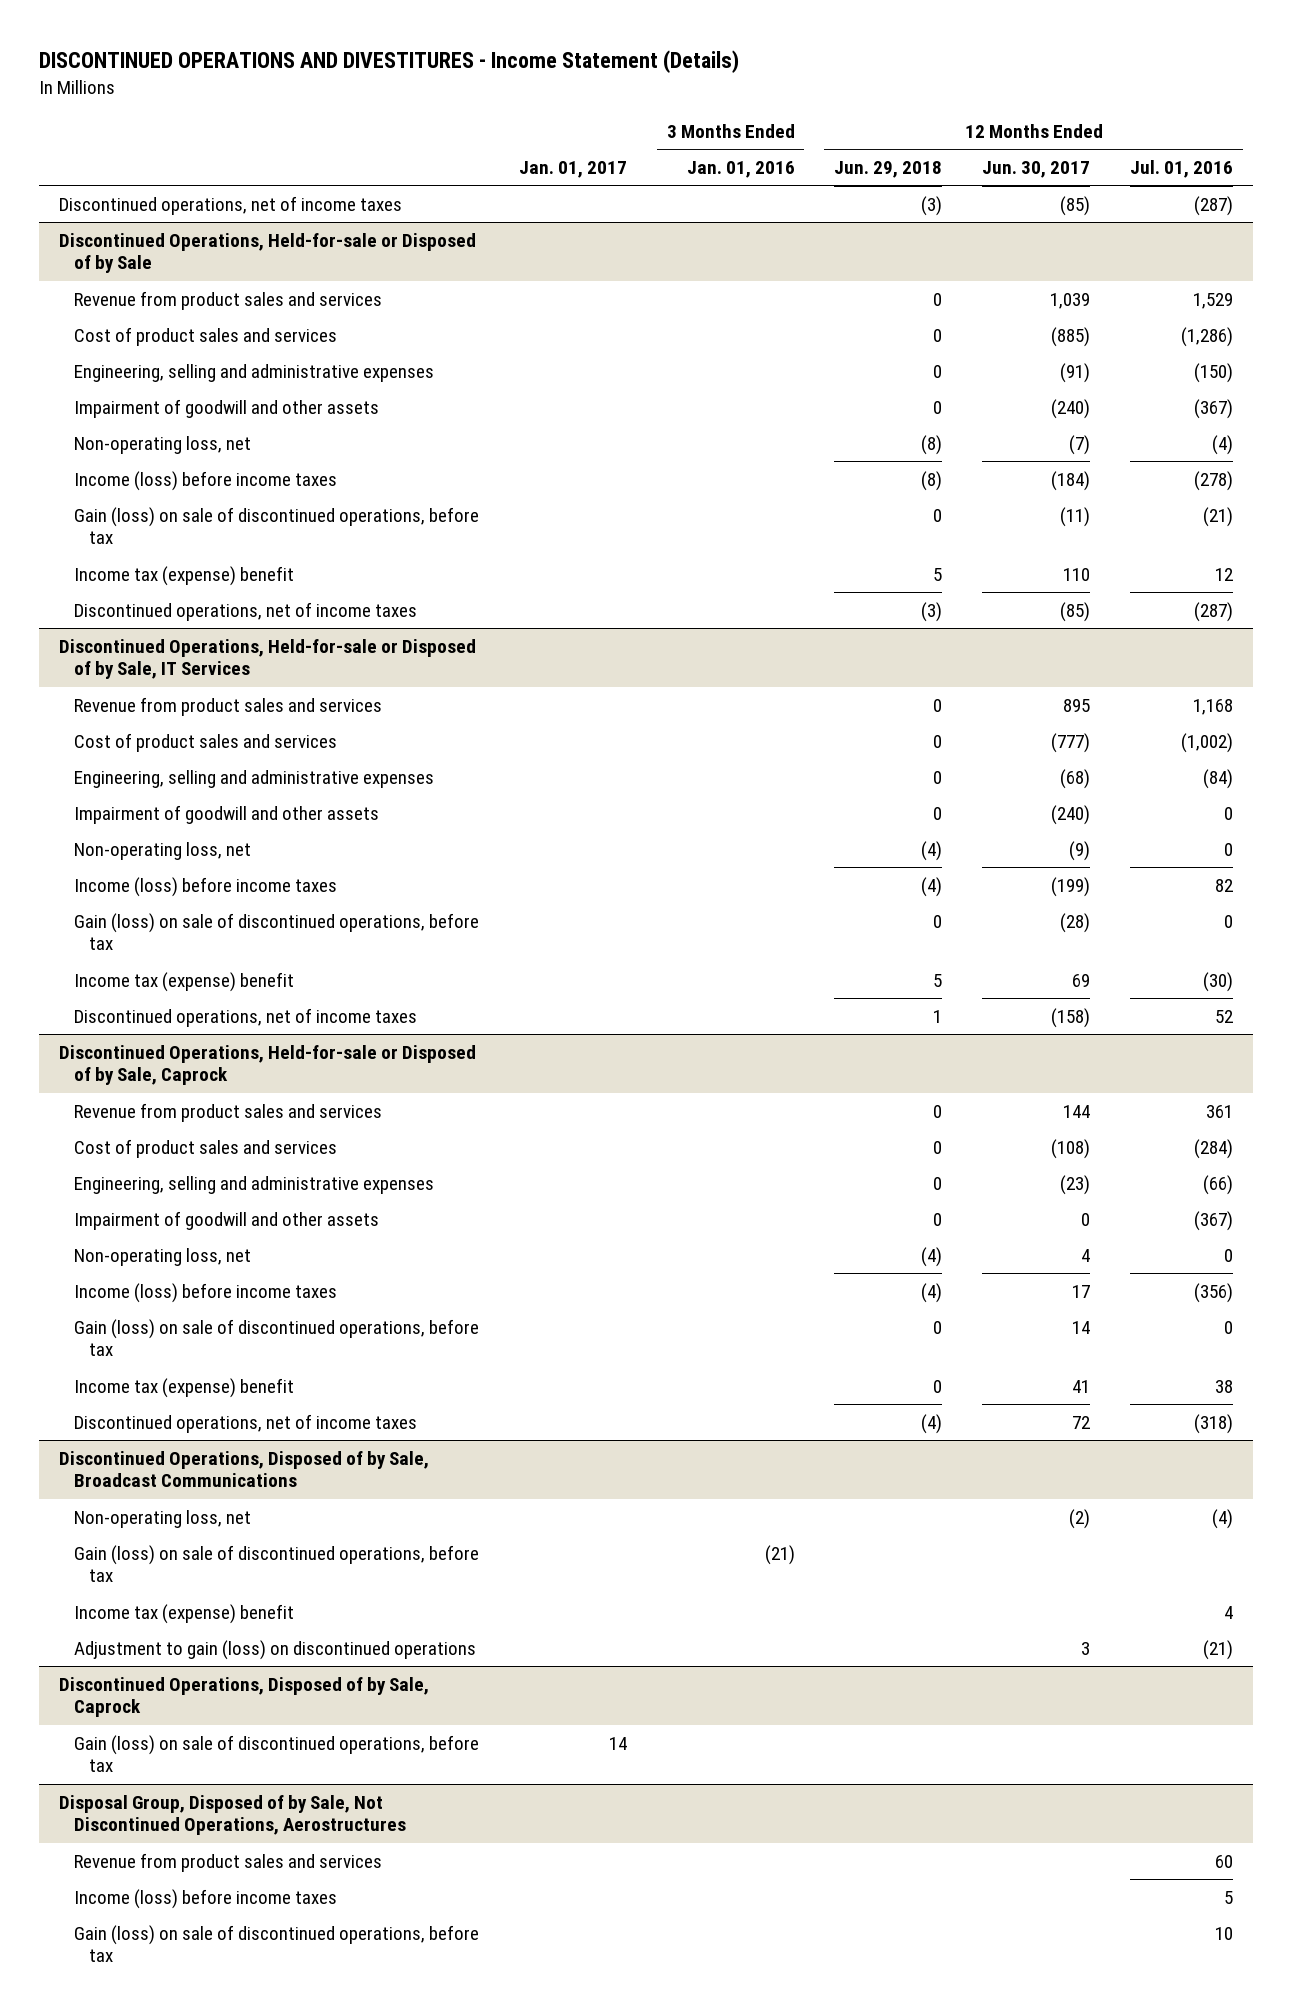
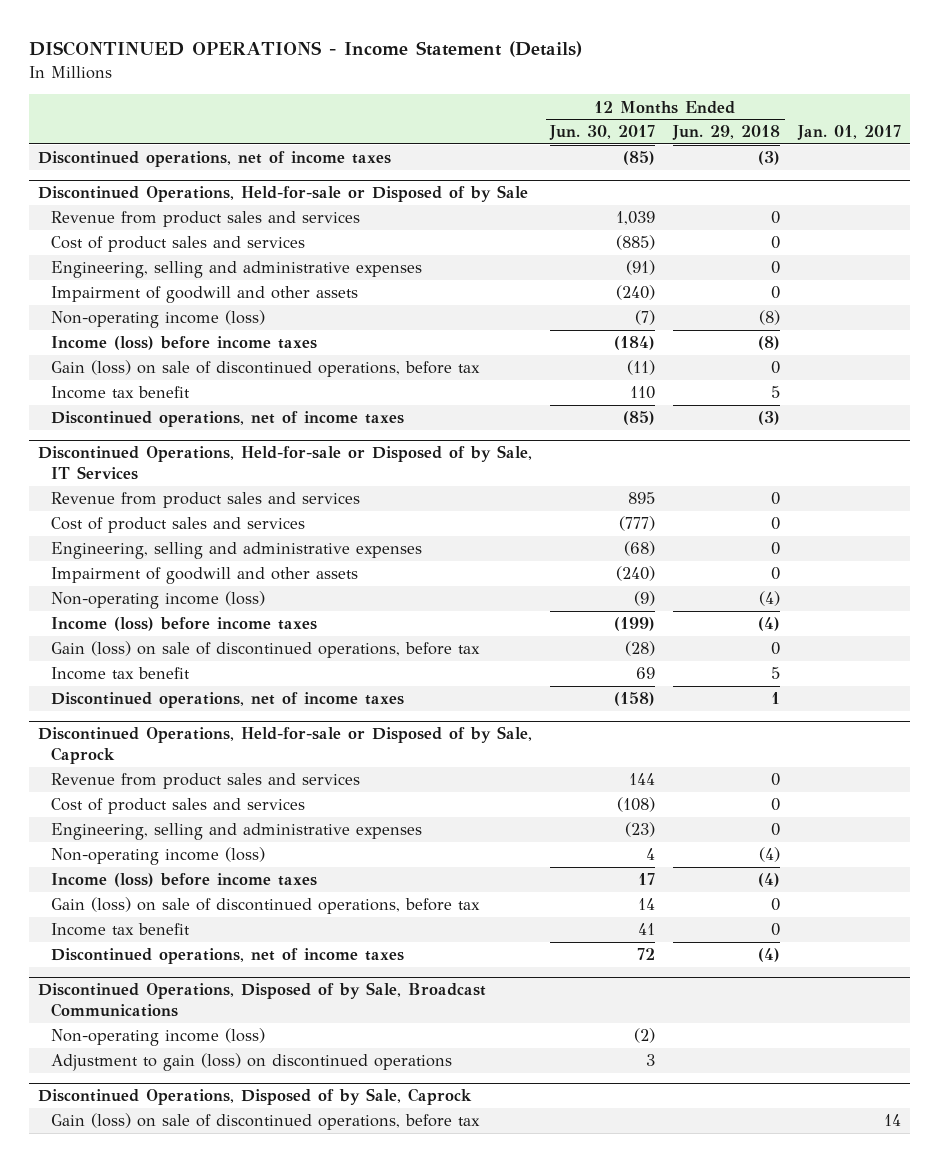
- DISCONTINUED OPERATIONS AND DIVESTITURES - Income Statement (Details)
+ DISCONTINUED OPERATIONS - Income Statement (Details)
- | Jan. 01, 2017 | 3 Months Ended Jan. 01, 2016 | 12 Months Ended Jun. 29, 2018 | 12 Months Ended Jun. 30, 2017 | 12 Months Ended Jul. 01, 2016
+ | 12 Months Ended Jun. 30, 2017 | 12 Months Ended Jun. 29, 2018 | Jan. 01, 2017
@ Discontinued Operations, Held-for-sale or Disposed of by Sale
- Non-operating loss, net | | | (8) | (7) | (4)
+ Non-operating income (loss) | (7) | (8) |
- Income tax (expense) benefit | | | 5 | 110 | 12
+ Income tax benefit | 110 | 5 |
@ Discontinued Operations, Held-for-sale or Disposed of by Sale, IT Services
- Non-operating loss, net | | | (4) | (9) | 0
+ Non-operating income (loss) | (9) | (4) |
- Income tax (expense) benefit | | | 5 | 69 | (30)
+ Income tax benefit | 69 | 5 |
@ Discontinued Operations, Held-for-sale or Disposed of by Sale, Caprock
- Impairment of goodwill and other assets | | | 0 | 0 | (367)
- Non-operating loss, net | | | (4) | 4 | 0
+ Non-operating income (loss) | 4 | (4) |
- Income tax (expense) benefit | | | 0 | 41 | 38
+ Income tax benefit | 41 | 0 |
@ Discontinued Operations, Disposed of by Sale, Broadcast Communications
- Non-operating loss, net | | | | (2) | (4)
- Gain (loss) on sale of discontinued operations, before tax | | (21) | | |
- Income tax (expense) benefit | | | | | 4
+ Non-operating income (loss) | (2) | |
- Disposal Group, Disposed of by Sale, Not Discontinued Operations, Aerostructures
- Revenue from product sales and services | | | | | 60
- Income (loss) before income taxes | | | | | 5
- Gain (loss) on sale of discontinued operations, before tax | | | | | 10

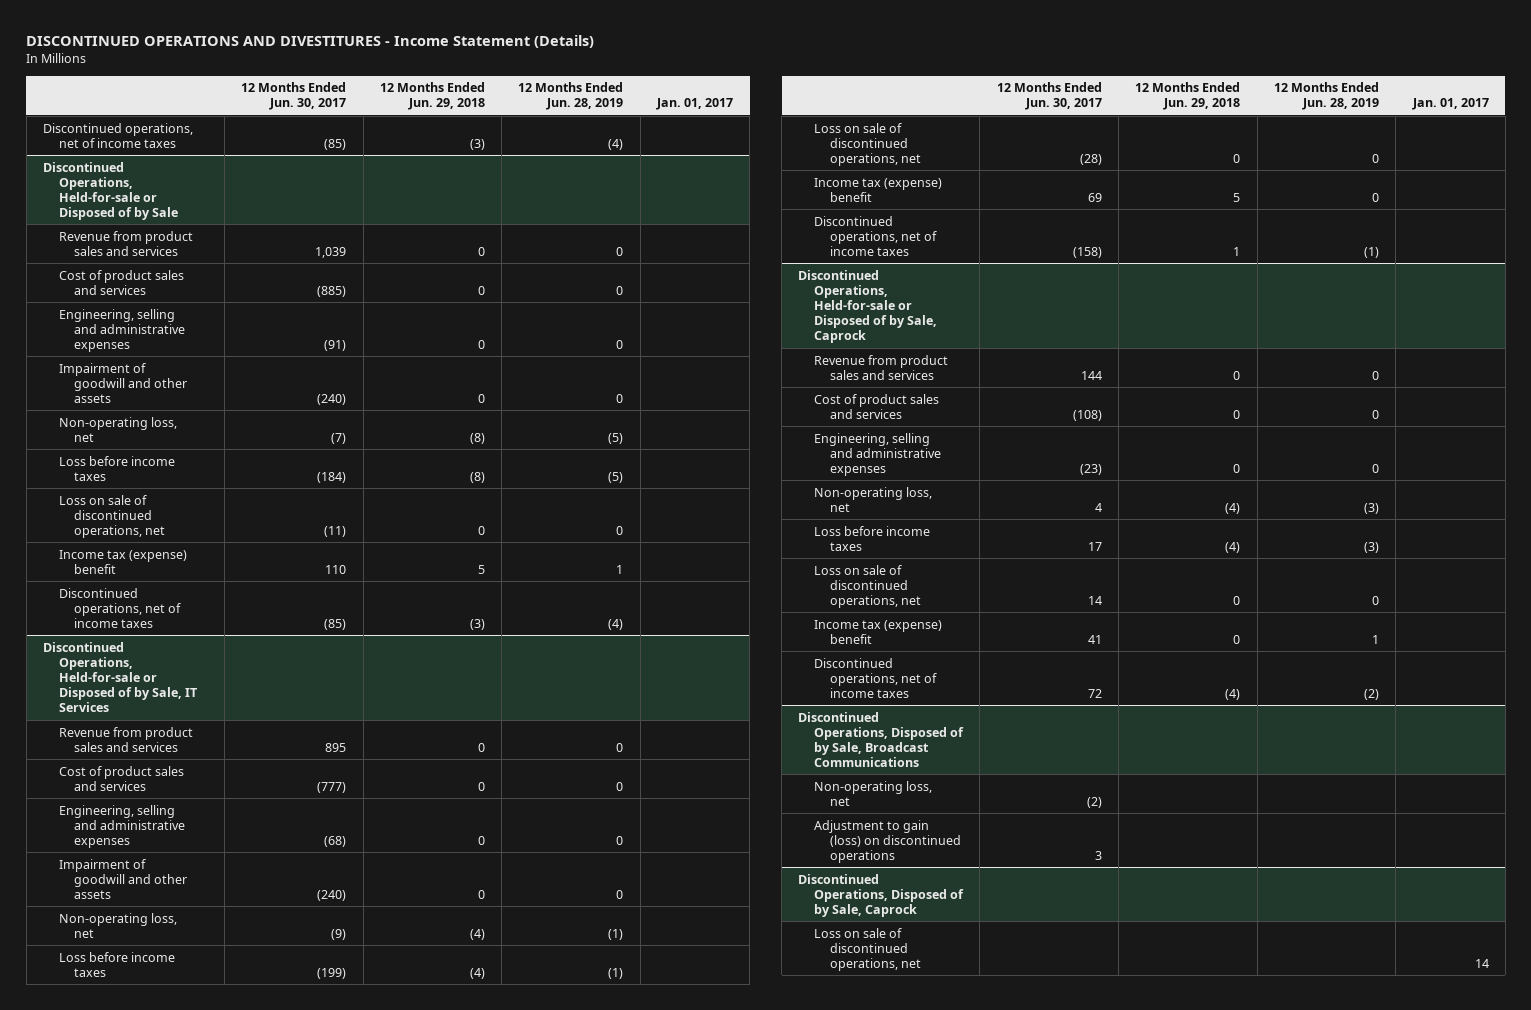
- DISCONTINUED OPERATIONS - Income Statement (Details)
+ DISCONTINUED OPERATIONS AND DIVESTITURES - Income Statement (Details)
- | 12 Months Ended Jun. 30, 2017 | 12 Months Ended Jun. 29, 2018 | Jan. 01, 2017
+ | 12 Months Ended Jun. 30, 2017 | 12 Months Ended Jun. 29, 2018 | 12 Months Ended Jun. 28, 2019 | Jan. 01, 2017
@ Discontinued Operations, Held-for-sale or Disposed of by Sale
- Non-operating income (loss) | (7) | (8) |
- Income (loss) before income taxes | (184) | (8) |
- Gain (loss) on sale of discontinued operations, before tax | (11) | 0 |
- Income tax benefit | 110 | 5 |
+ Non-operating loss, net | (7) | (8) | (5) |
+ Loss before income taxes | (184) | (8) | (5) |
+ Loss on sale of discontinued operations, net | (11) | 0 | 0 |
+ Income tax (expense) benefit | 110 | 5 | 1 |
@ Discontinued Operations, Held-for-sale or Disposed of by Sale, IT Services
- Non-operating income (loss) | (9) | (4) |
- Income (loss) before income taxes | (199) | (4) |
- Gain (loss) on sale of discontinued operations, before tax | (28) | 0 |
- Income tax benefit | 69 | 5 |
+ Non-operating loss, net | (9) | (4) | (1) |
+ Loss before income taxes | (199) | (4) | (1) |
+ Loss on sale of discontinued operations, net | (28) | 0 | 0 |
+ Income tax (expense) benefit | 69 | 5 | 0 |
@ Discontinued Operations, Held-for-sale or Disposed of by Sale, Caprock
- Non-operating income (loss) | 4 | (4) |
- Income (loss) before income taxes | 17 | (4) |
- Gain (loss) on sale of discontinued operations, before tax | 14 | 0 |
- Income tax benefit | 41 | 0 |
+ Non-operating loss, net | 4 | (4) | (3) |
+ Loss before income taxes | 17 | (4) | (3) |
+ Loss on sale of discontinued operations, net | 14 | 0 | 0 |
+ Income tax (expense) benefit | 41 | 0 | 1 |
@ Discontinued Operations, Disposed of by Sale, Broadcast Communications
- Non-operating income (loss) | (2) | |
+ Non-operating loss, net | (2) | | |
@ Discontinued Operations, Disposed of by Sale, Caprock
- Gain (loss) on sale of discontinued operations, before tax | | | 14
+ Loss on sale of discontinued operations, net | | | | 14

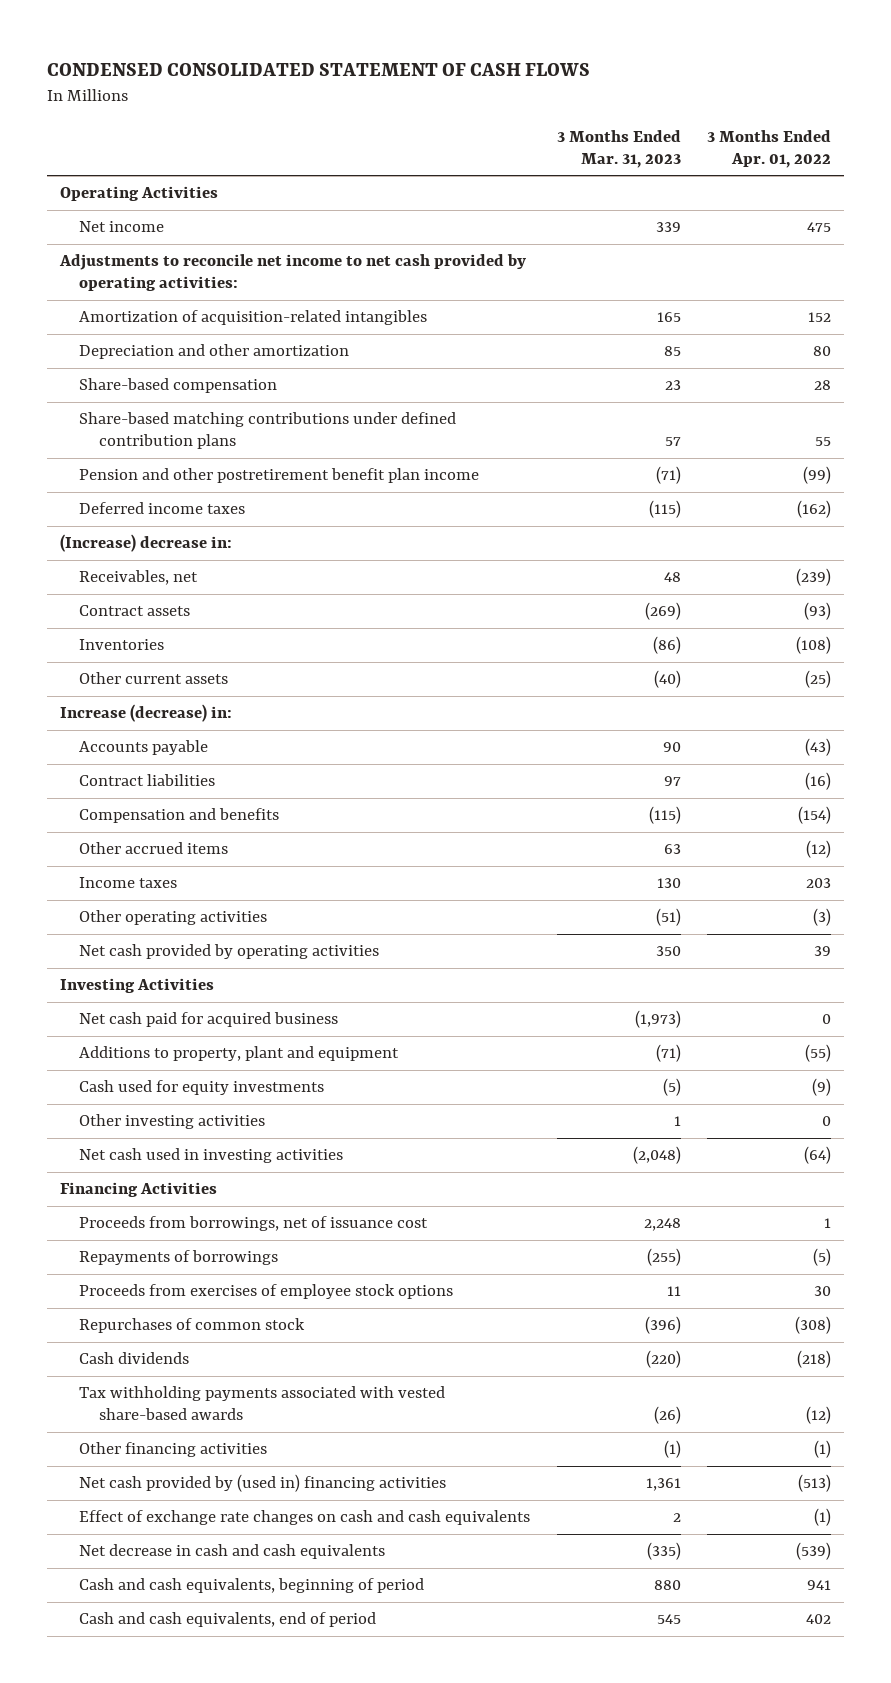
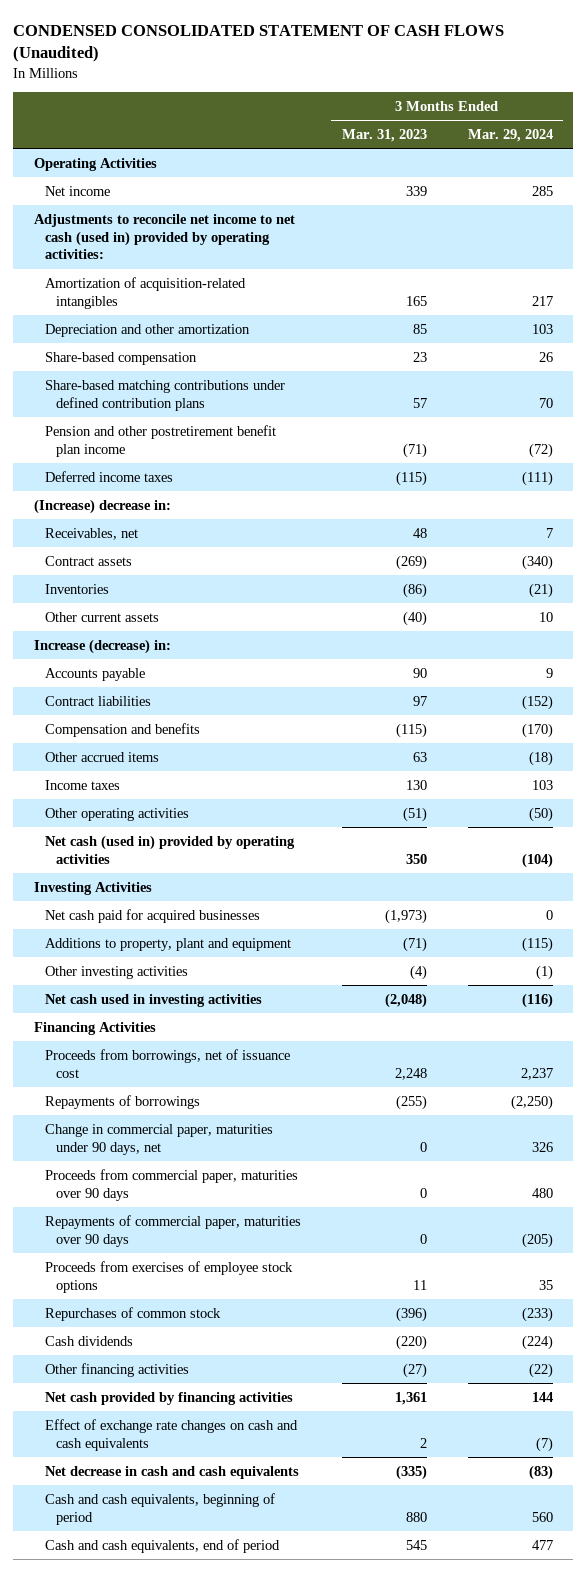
- CONDENSED CONSOLIDATED STATEMENT OF CASH FLOWS
+ CONDENSED CONSOLIDATED STATEMENT OF CASH FLOWS (Unaudited)
- | 3 Months Ended Mar. 31, 2023 | 3 Months Ended Apr. 01, 2022
+ | 3 Months Ended Mar. 31, 2023 | 3 Months Ended Mar. 29, 2024
- Adjustments to reconcile net income to net cash provided by operating activities:
+ Adjustments to reconcile net income to net cash (used in) provided by operating activities:
- Net cash provided by operating activities | 350 | 39
+ Net cash (used in) provided by operating activities | 350 | (104)
- Net cash paid for acquired business | (1,973) | 0
+ Net cash paid for acquired businesses | (1,973) | 0
- Cash used for equity investments | (5) | (9)
- Other investing activities | 1 | 0
+ Other investing activities | (4) | (1)
+ Change in commercial paper, maturities under 90 days, net | 0 | 326
+ Proceeds from commercial paper, maturities over 90 days | 0 | 480
+ Repayments of commercial paper, maturities over 90 days | 0 | (205)
- Tax withholding payments associated with vested share-based awards | (26) | (12)
- Other financing activities | (1) | (1)
- Net cash provided by (used in) financing activities | 1,361 | (513)
+ Other financing activities | (27) | (22)
+ Net cash provided by financing activities | 1,361 | 144

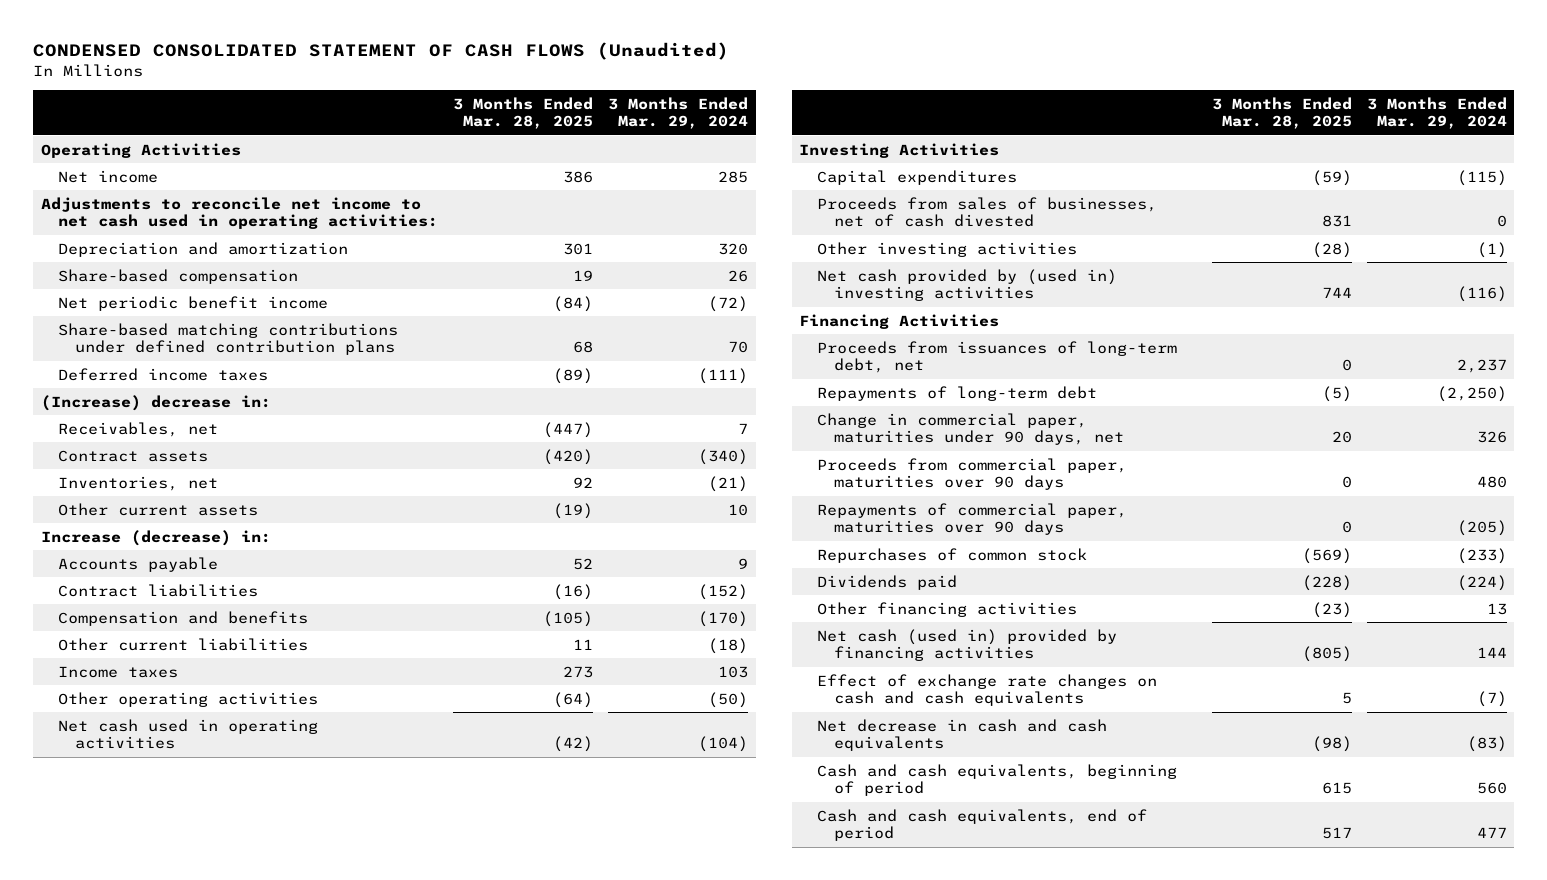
- | 3 Months Ended Mar. 31, 2023 | 3 Months Ended Mar. 29, 2024
+ | 3 Months Ended Mar. 28, 2025 | 3 Months Ended Mar. 29, 2024
- Adjustments to reconcile net income to net cash (used in) provided by operating activities:
- Amortization of acquisition-related intangibles | 165 | 217
- Depreciation and other amortization | 85 | 103
+ Adjustments to reconcile net income to net cash used in operating activities:
+ Depreciation and amortization | 301 | 320
+ Net periodic benefit income | (84) | (72)
- Pension and other postretirement benefit plan income | (71) | (72)
- Inventories | (86) | (21)
+ Inventories, net | 92 | (21)
- Other accrued items | 63 | (18)
+ Other current liabilities | 11 | (18)
- Net cash (used in) provided by operating activities | 350 | (104)
+ Net cash used in operating activities | (42) | (104)
- Net cash paid for acquired businesses | (1,973) | 0
- Additions to property, plant and equipment | (71) | (115)
+ Capital expenditures | (59) | (115)
+ Proceeds from sales of businesses, net of cash divested | 831 | 0
- Net cash used in investing activities | (2,048) | (116)
+ Net cash provided by (used in) investing activities | 744 | (116)
- Proceeds from borrowings, net of issuance cost | 2,248 | 2,237
- Repayments of borrowings | (255) | (2,250)
+ Proceeds from issuances of long-term debt, net | 0 | 2,237
+ Repayments of long-term debt | (5) | (2,250)
- Proceeds from exercises of employee stock options | 11 | 35
- Cash dividends | (220) | (224)
- Other financing activities | (27) | (22)
- Net cash provided by financing activities | 1,361 | 144
+ Dividends paid | (228) | (224)
+ Other financing activities | (23) | 13
+ Net cash (used in) provided by financing activities | (805) | 144

